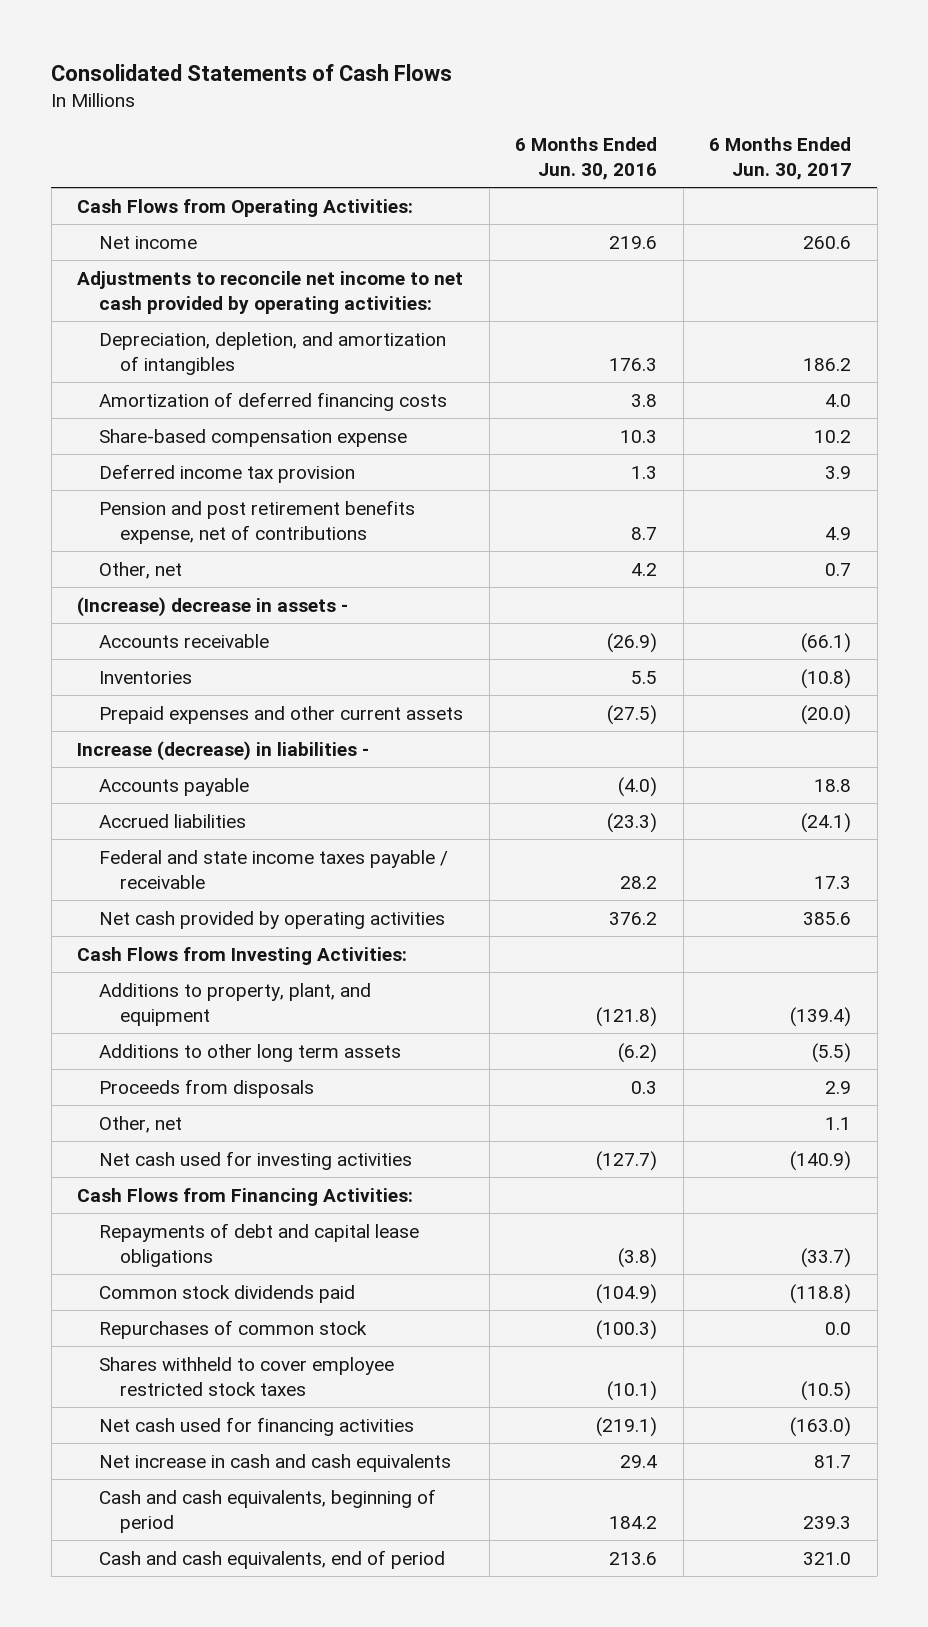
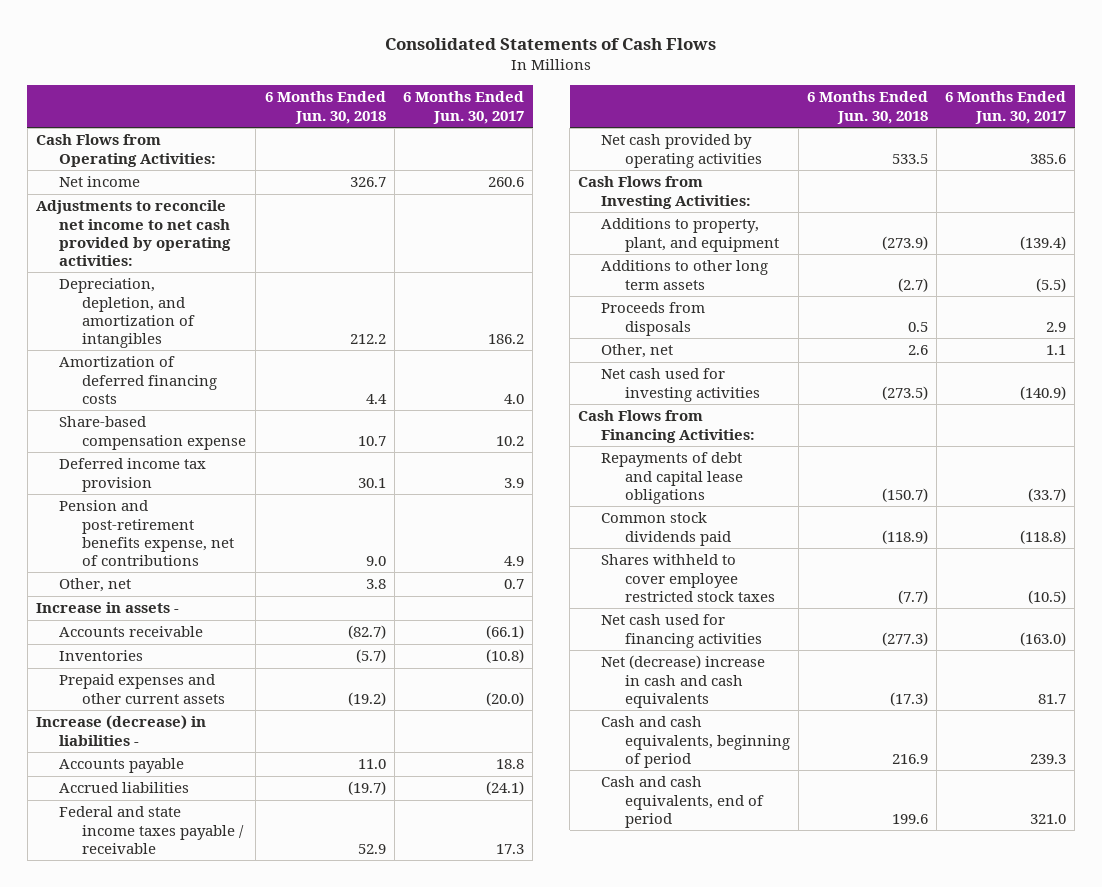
- | 6 Months Ended Jun. 30, 2016 | 6 Months Ended Jun. 30, 2017
+ | 6 Months Ended Jun. 30, 2018 | 6 Months Ended Jun. 30, 2017
- Pension and post retirement benefits expense, net of contributions | 8.7 | 4.9
+ Pension and post-retirement benefits expense, net of contributions | 9.0 | 4.9
- (Increase) decrease in assets -
+ Increase in assets -
- Repurchases of common stock | (100.3) | 0.0
- Net increase in cash and cash equivalents | 29.4 | 81.7
+ Net (decrease) increase in cash and cash equivalents | (17.3) | 81.7

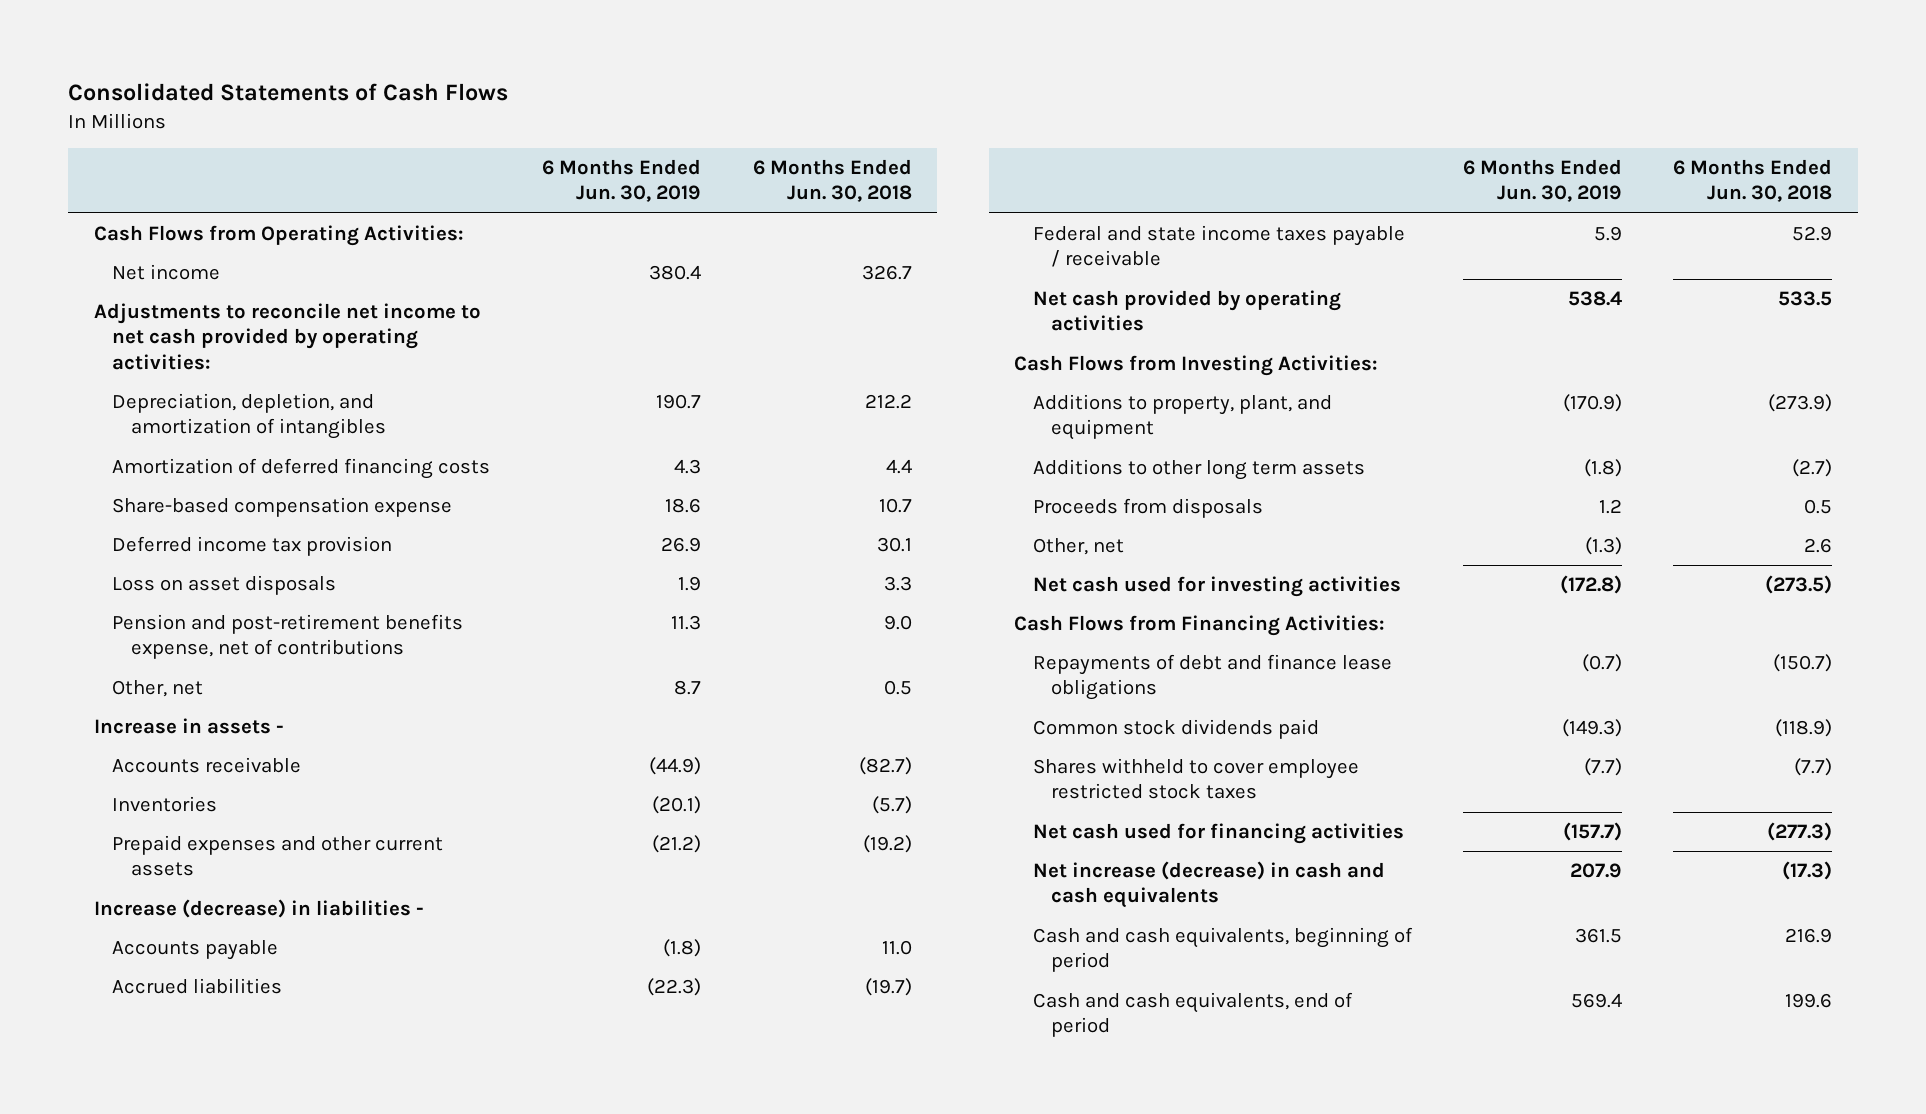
- | 6 Months Ended Jun. 30, 2018 | 6 Months Ended Jun. 30, 2017
+ | 6 Months Ended Jun. 30, 2019 | 6 Months Ended Jun. 30, 2018
+ Loss on asset disposals | 1.9 | 3.3
- Other, net | 3.8 | 0.7
+ Other, net | 8.7 | 0.5
- Repayments of debt and capital lease obligations | (150.7) | (33.7)
+ Repayments of debt and finance lease obligations | (0.7) | (150.7)
- Net (decrease) increase in cash and cash equivalents | (17.3) | 81.7
+ Net increase (decrease) in cash and cash equivalents | 207.9 | (17.3)

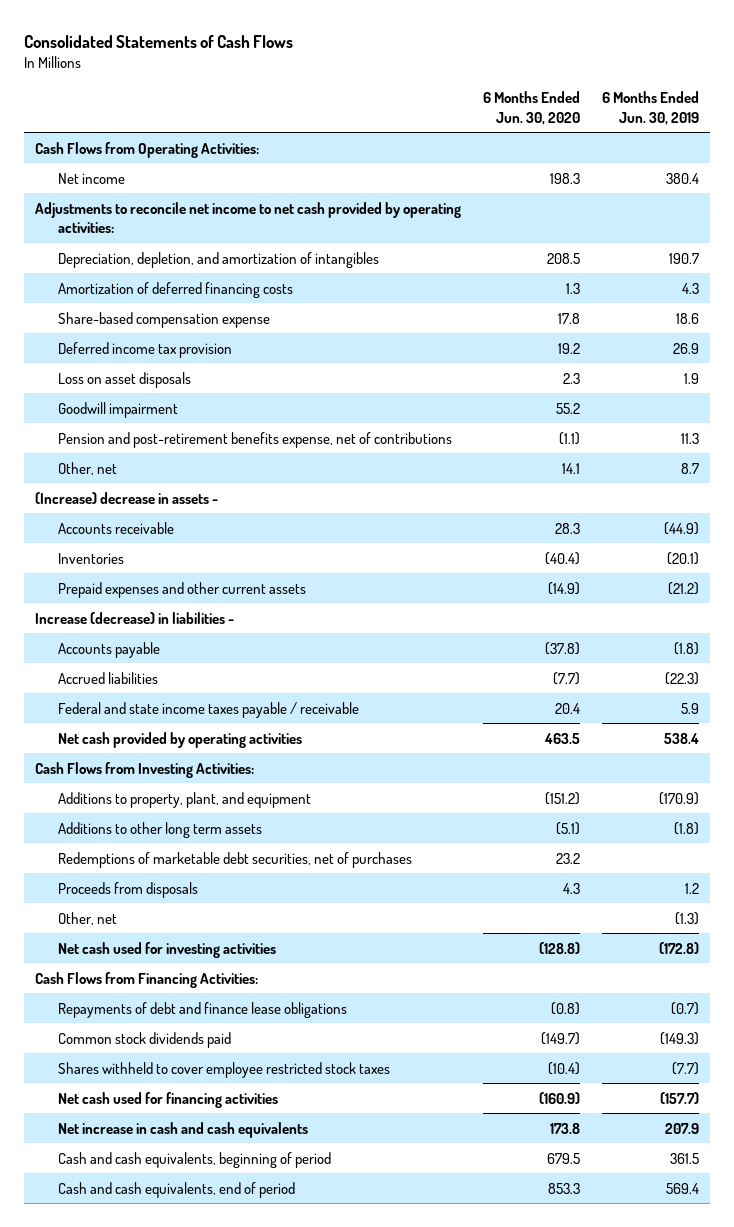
- | 6 Months Ended Jun. 30, 2019 | 6 Months Ended Jun. 30, 2018
+ | 6 Months Ended Jun. 30, 2020 | 6 Months Ended Jun. 30, 2019
+ Goodwill impairment | 55.2 |
- Increase in assets -
+ (Increase) decrease in assets -
+ Redemptions of marketable debt securities, net of purchases | 23.2 |
- Net increase (decrease) in cash and cash equivalents | 207.9 | (17.3)
+ Net increase in cash and cash equivalents | 173.8 | 207.9

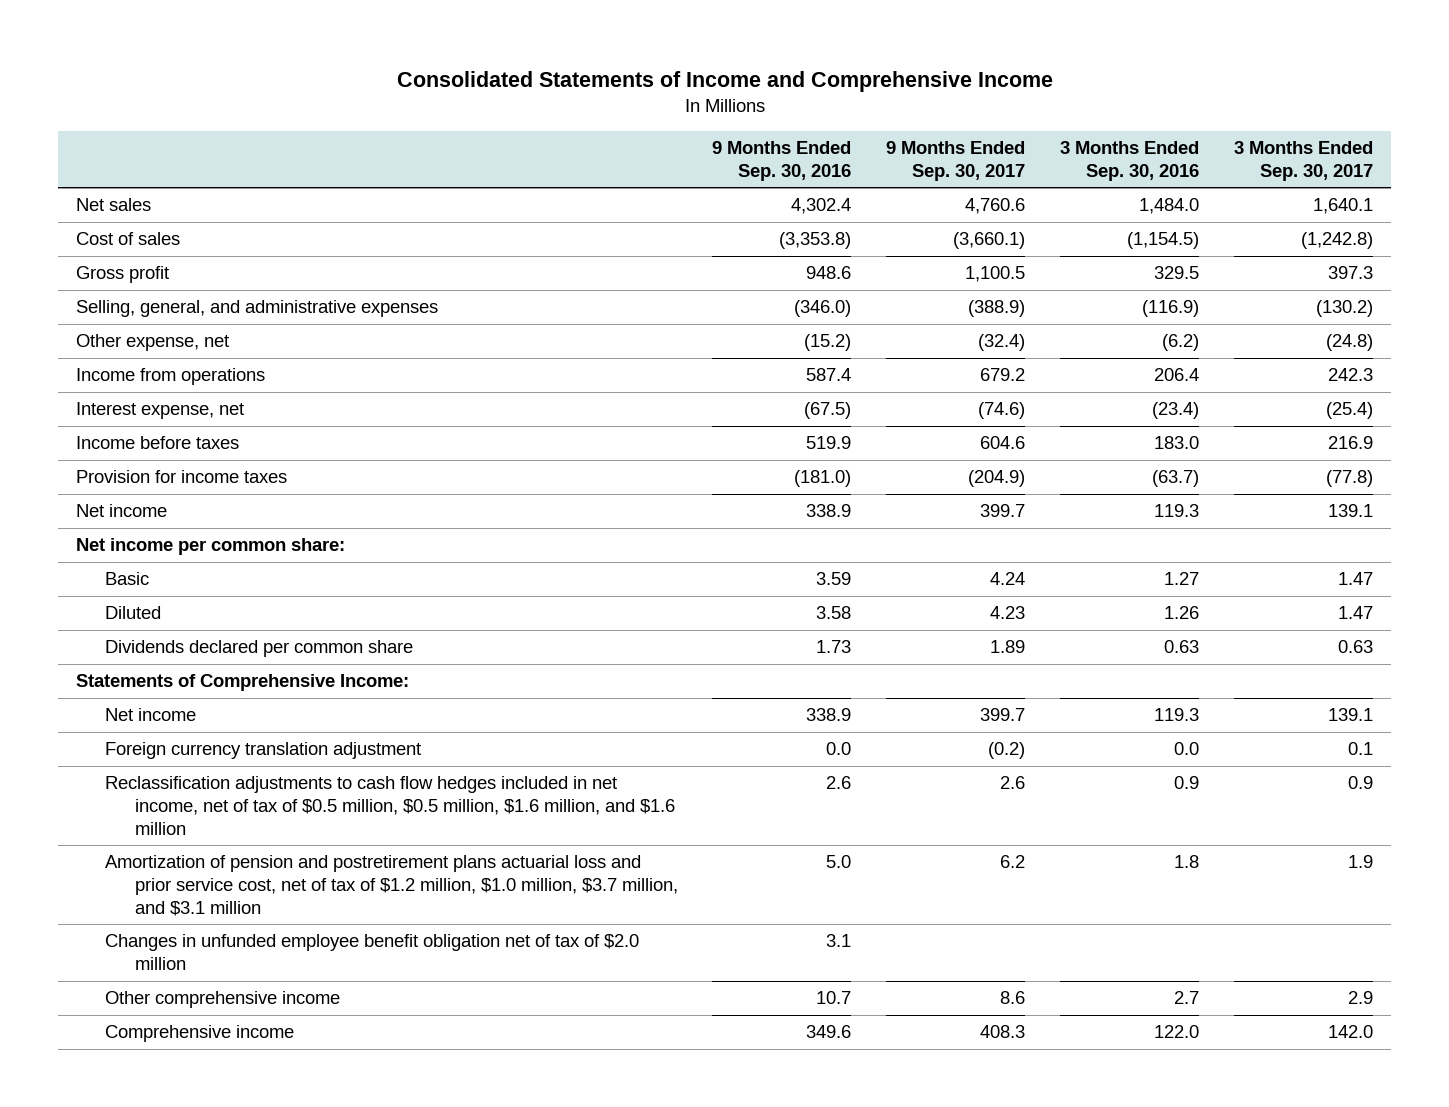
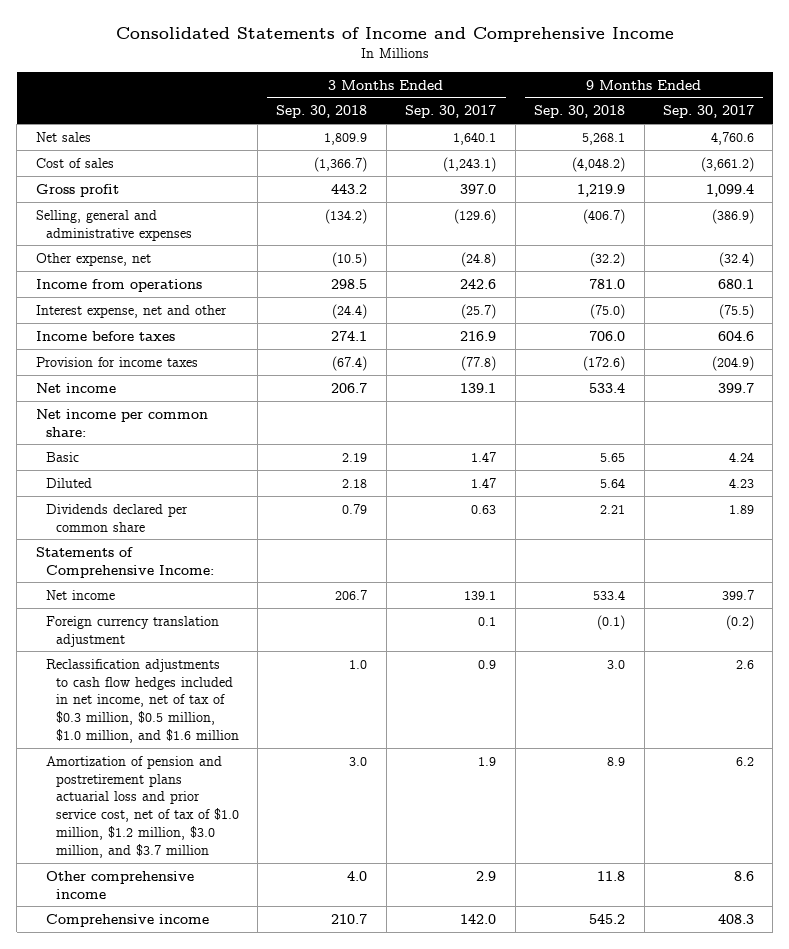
- | 9 Months Ended Sep. 30, 2016 | 9 Months Ended Sep. 30, 2017 | 3 Months Ended Sep. 30, 2016 | 3 Months Ended Sep. 30, 2017
+ | 3 Months Ended Sep. 30, 2018 | 3 Months Ended Sep. 30, 2017 | 9 Months Ended Sep. 30, 2018 | 9 Months Ended Sep. 30, 2017
- Cost of sales | (3,353.8) | (3,660.1) | (1,154.5) | (1,242.8)
- Gross profit | 948.6 | 1,100.5 | 329.5 | 397.3
- Selling, general, and administrative expenses | (346.0) | (388.9) | (116.9) | (130.2)
+ Cost of sales | (1,366.7) | (1,243.1) | (4,048.2) | (3,661.2)
+ Gross profit | 443.2 | 397.0 | 1,219.9 | 1,099.4
+ Selling, general and administrative expenses | (134.2) | (129.6) | (406.7) | (386.9)
- Income from operations | 587.4 | 679.2 | 206.4 | 242.3
- Interest expense, net | (67.5) | (74.6) | (23.4) | (25.4)
+ Income from operations | 298.5 | 242.6 | 781.0 | 680.1
+ Interest expense, net and other | (24.4) | (25.7) | (75.0) | (75.5)
- Reclassification adjustments to cash flow hedges included in net income, net of tax of $0.5 million, $0.5 million, $1.6 million, and $1.6 million | 2.6 | 2.6 | 0.9 | 0.9
- Amortization of pension and postretirement plans actuarial loss and prior service cost, net of tax of $1.2 million, $1.0 million, $3.7 million, and $3.1 million | 5.0 | 6.2 | 1.8 | 1.9
- Changes in unfunded employee benefit obligation net of tax of $2.0 million | 3.1 | | |
+ Reclassification adjustments to cash flow hedges included in net income, net of tax of $0.3 million, $0.5 million, $1.0 million, and $1.6 million | 1.0 | 0.9 | 3.0 | 2.6
+ Amortization of pension and postretirement plans actuarial loss and prior service cost, net of tax of $1.0 million, $1.2 million, $3.0 million, and $3.7 million | 3.0 | 1.9 | 8.9 | 6.2

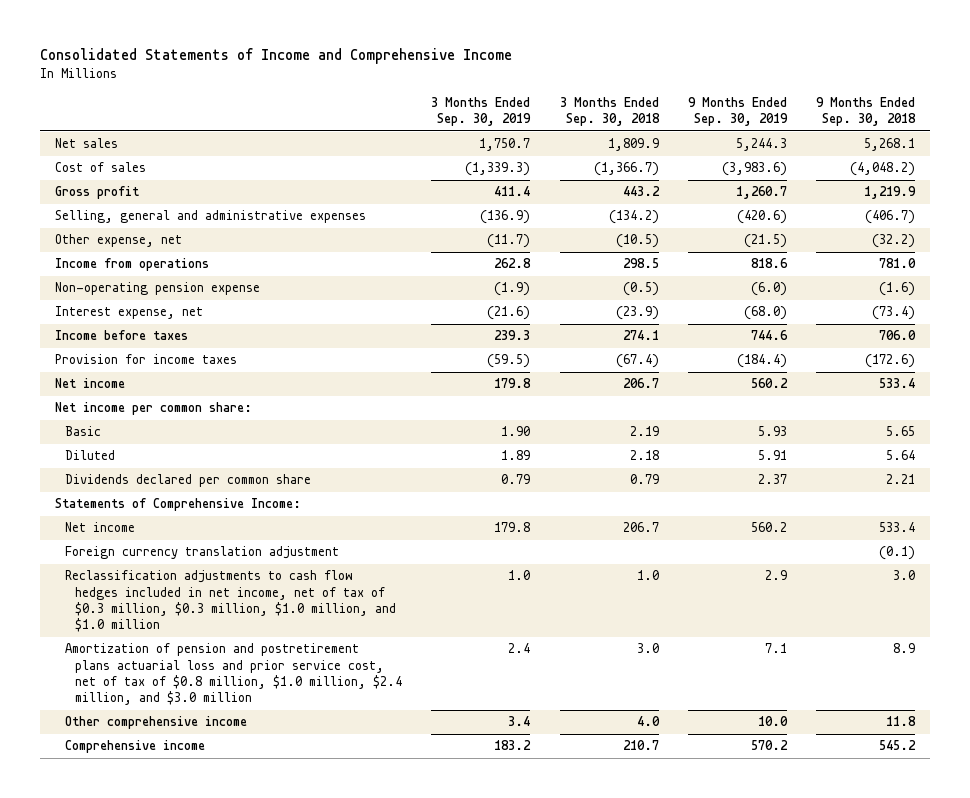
- | 3 Months Ended Sep. 30, 2018 | 3 Months Ended Sep. 30, 2017 | 9 Months Ended Sep. 30, 2018 | 9 Months Ended Sep. 30, 2017
+ | 3 Months Ended Sep. 30, 2019 | 3 Months Ended Sep. 30, 2018 | 9 Months Ended Sep. 30, 2019 | 9 Months Ended Sep. 30, 2018
- Interest expense, net and other | (24.4) | (25.7) | (75.0) | (75.5)
+ Non-operating pension expense | (1.9) | (0.5) | (6.0) | (1.6)
+ Interest expense, net | (21.6) | (23.9) | (68.0) | (73.4)
- Reclassification adjustments to cash flow hedges included in net income, net of tax of $0.3 million, $0.5 million, $1.0 million, and $1.6 million | 1.0 | 0.9 | 3.0 | 2.6
- Amortization of pension and postretirement plans actuarial loss and prior service cost, net of tax of $1.0 million, $1.2 million, $3.0 million, and $3.7 million | 3.0 | 1.9 | 8.9 | 6.2
+ Reclassification adjustments to cash flow hedges included in net income, net of tax of $0.3 million, $0.3 million, $1.0 million, and $1.0 million | 1.0 | 1.0 | 2.9 | 3.0
+ Amortization of pension and postretirement plans actuarial loss and prior service cost, net of tax of $0.8 million, $1.0 million, $2.4 million, and $3.0 million | 2.4 | 3.0 | 7.1 | 8.9

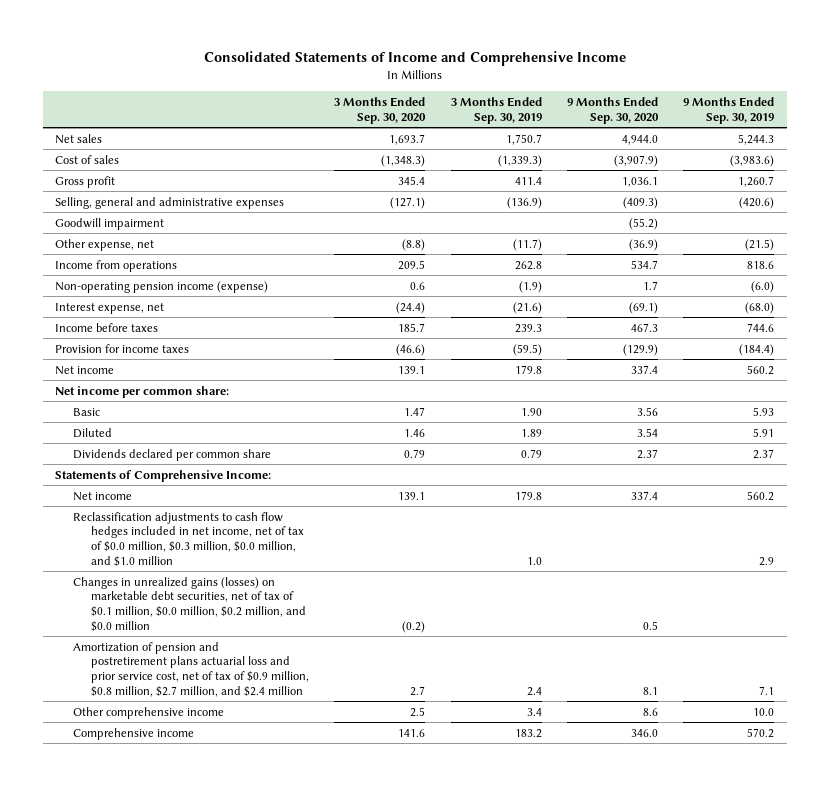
- | 3 Months Ended Sep. 30, 2019 | 3 Months Ended Sep. 30, 2018 | 9 Months Ended Sep. 30, 2019 | 9 Months Ended Sep. 30, 2018
+ | 3 Months Ended Sep. 30, 2020 | 3 Months Ended Sep. 30, 2019 | 9 Months Ended Sep. 30, 2020 | 9 Months Ended Sep. 30, 2019
+ Goodwill impairment | | | (55.2) |
- Non-operating pension expense | (1.9) | (0.5) | (6.0) | (1.6)
+ Non-operating pension income (expense) | 0.6 | (1.9) | 1.7 | (6.0)
- Foreign currency translation adjustment | | | | (0.1)
- Reclassification adjustments to cash flow hedges included in net income, net of tax of $0.3 million, $0.3 million, $1.0 million, and $1.0 million | 1.0 | 1.0 | 2.9 | 3.0
- Amortization of pension and postretirement plans actuarial loss and prior service cost, net of tax of $0.8 million, $1.0 million, $2.4 million, and $3.0 million | 2.4 | 3.0 | 7.1 | 8.9
+ Reclassification adjustments to cash flow hedges included in net income, net of tax of $0.0 million, $0.3 million, $0.0 million, and $1.0 million | | 1.0 | | 2.9
+ Changes in unrealized gains (losses) on marketable debt securities, net of tax of $0.1 million, $0.0 million, $0.2 million, and $0.0 million | (0.2) | | 0.5 |
+ Amortization of pension and postretirement plans actuarial loss and prior service cost, net of tax of $0.9 million, $0.8 million, $2.7 million, and $2.4 million | 2.7 | 2.4 | 8.1 | 7.1

